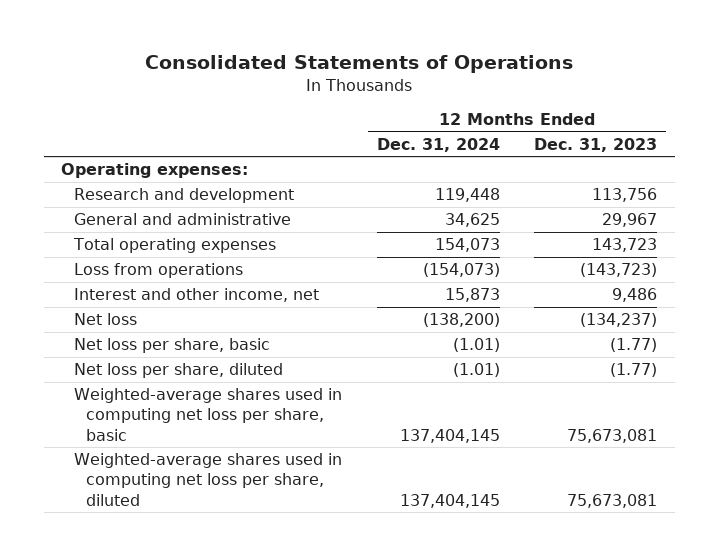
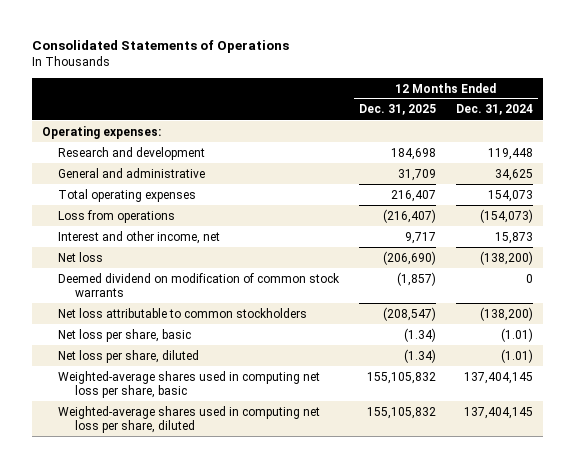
- | 12 Months Ended Dec. 31, 2024 | 12 Months Ended Dec. 31, 2023
+ | 12 Months Ended Dec. 31, 2025 | 12 Months Ended Dec. 31, 2024
+ Deemed dividend on modification of common stock warrants | (1,857) | 0
+ Net loss attributable to common stockholders | (208,547) | (138,200)

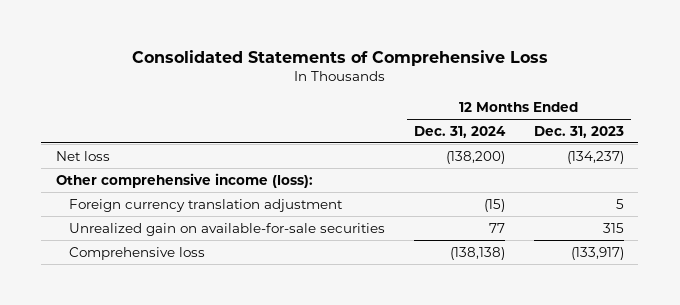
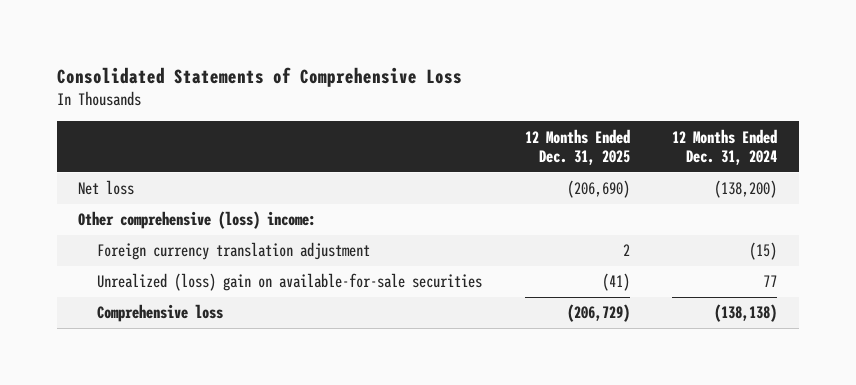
- | 12 Months Ended Dec. 31, 2024 | 12 Months Ended Dec. 31, 2023
+ | 12 Months Ended Dec. 31, 2025 | 12 Months Ended Dec. 31, 2024
- Other comprehensive income (loss):
+ Other comprehensive (loss) income:
- Unrealized gain on available-for-sale securities | 77 | 315
+ Unrealized (loss) gain on available-for-sale securities | (41) | 77

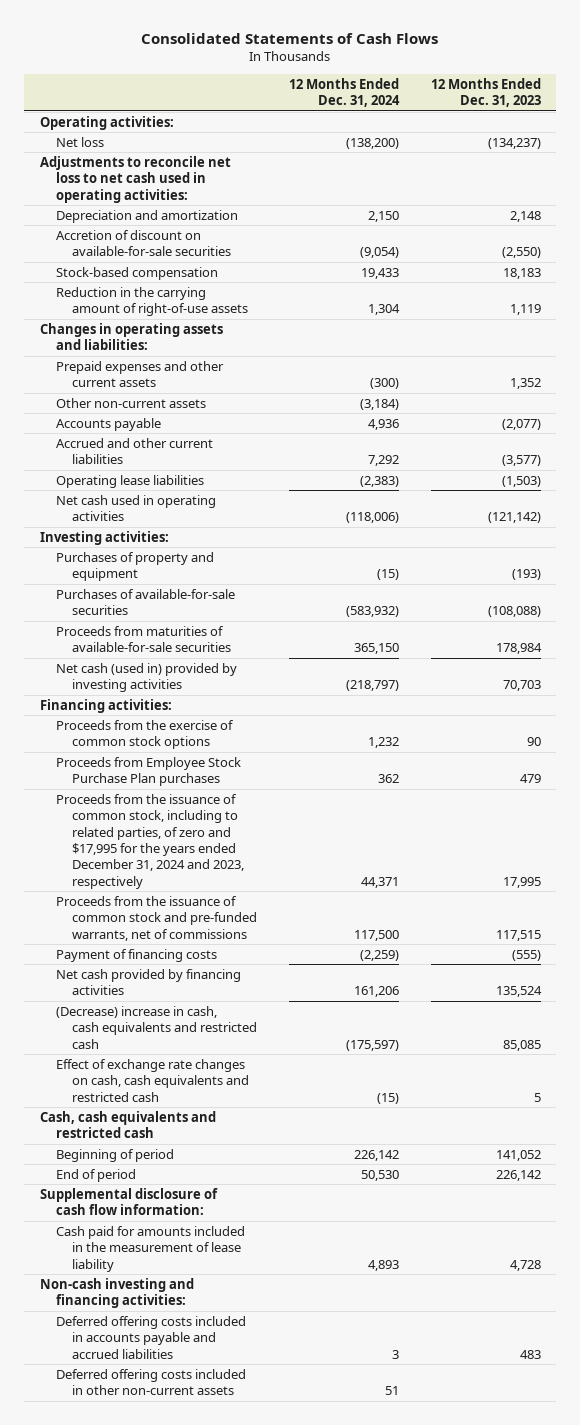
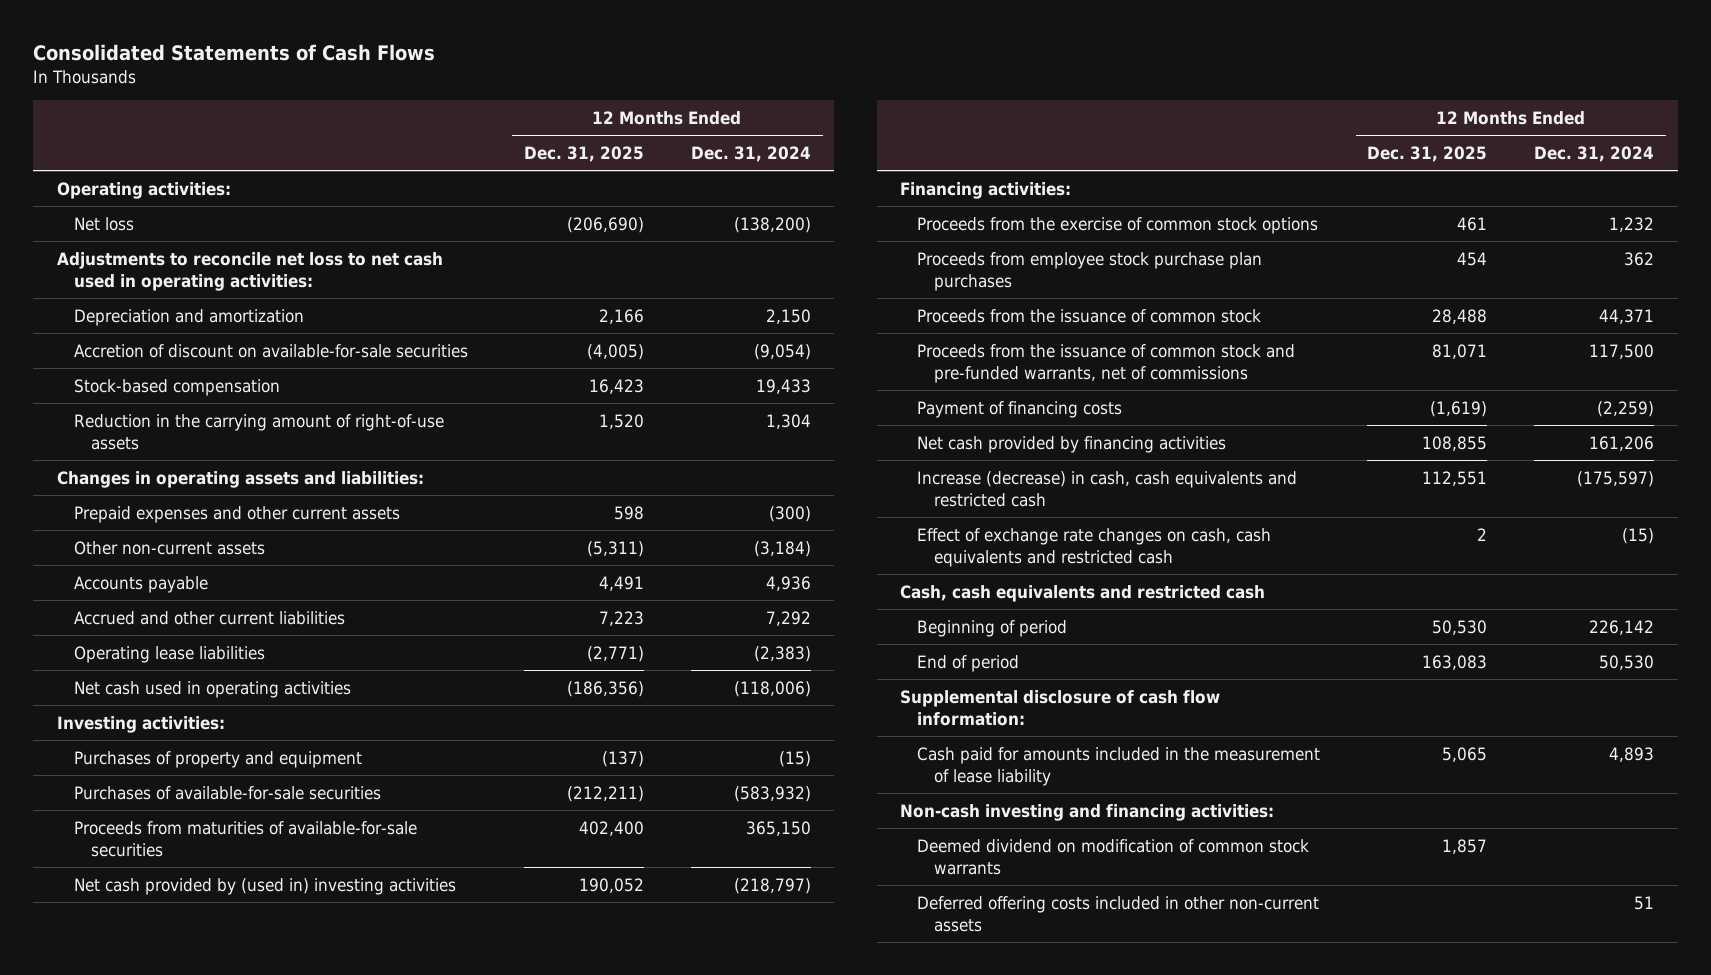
- | 12 Months Ended Dec. 31, 2024 | 12 Months Ended Dec. 31, 2023
+ | 12 Months Ended Dec. 31, 2025 | 12 Months Ended Dec. 31, 2024
- Net cash (used in) provided by investing activities | (218,797) | 70,703
+ Net cash provided by (used in) investing activities | 190,052 | (218,797)
- Proceeds from Employee Stock Purchase Plan purchases | 362 | 479
- Proceeds from the issuance of common stock, including to related parties, of zero and $17,995 for the years ended December 31, 2024 and 2023, respectively | 44,371 | 17,995
+ Proceeds from employee stock purchase plan purchases | 454 | 362
+ Proceeds from the issuance of common stock | 28,488 | 44,371
- (Decrease) increase in cash, cash equivalents and restricted cash | (175,597) | 85,085
+ Increase (decrease) in cash, cash equivalents and restricted cash | 112,551 | (175,597)
- Deferred offering costs included in accounts payable and accrued liabilities | 3 | 483
+ Deemed dividend on modification of common stock warrants | 1,857 |

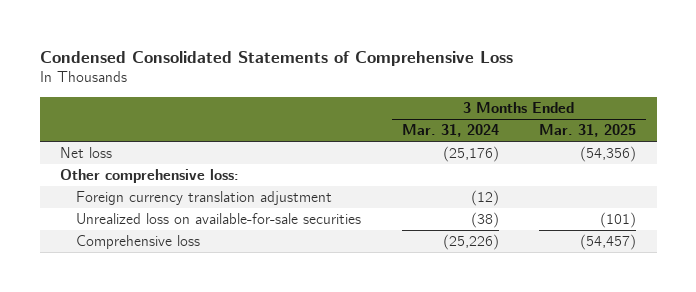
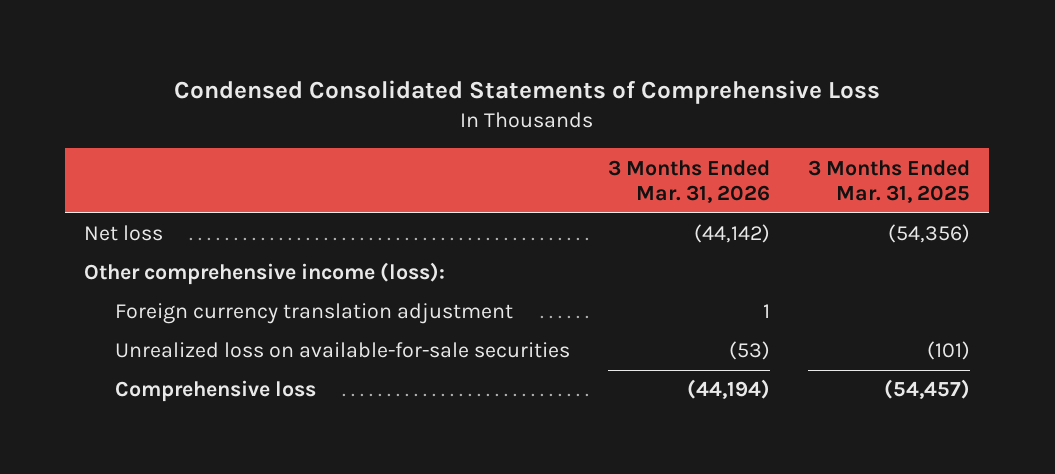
- | 3 Months Ended Mar. 31, 2024 | 3 Months Ended Mar. 31, 2025
+ | 3 Months Ended Mar. 31, 2026 | 3 Months Ended Mar. 31, 2025
- Other comprehensive loss:
+ Other comprehensive income (loss):

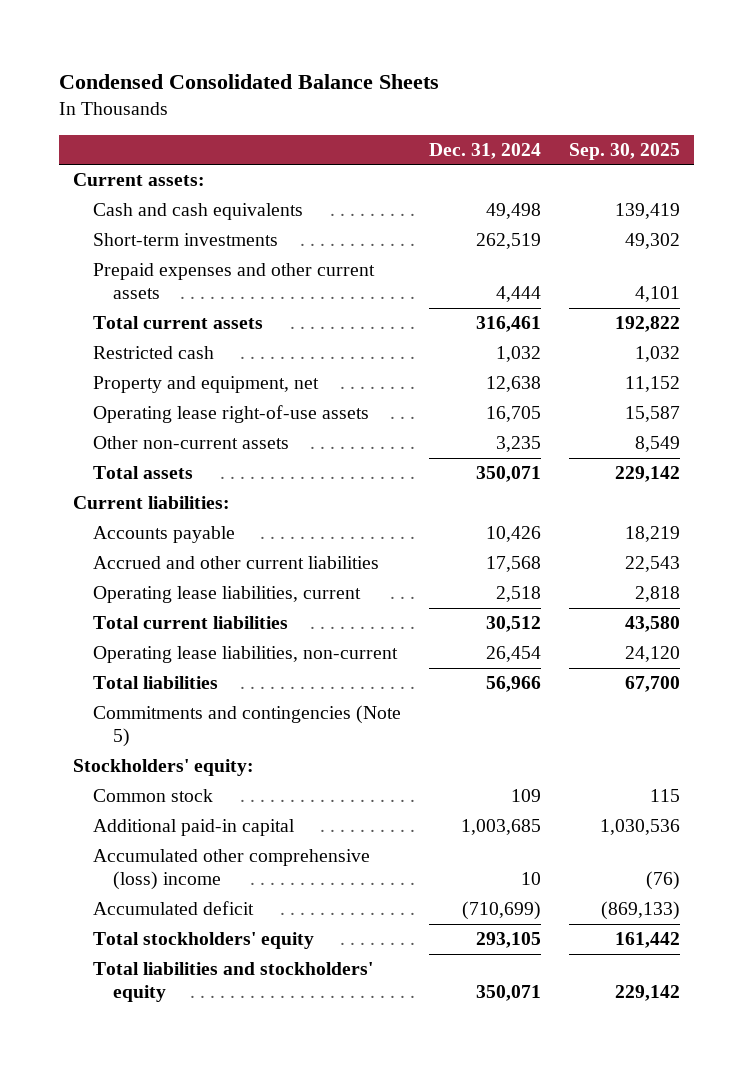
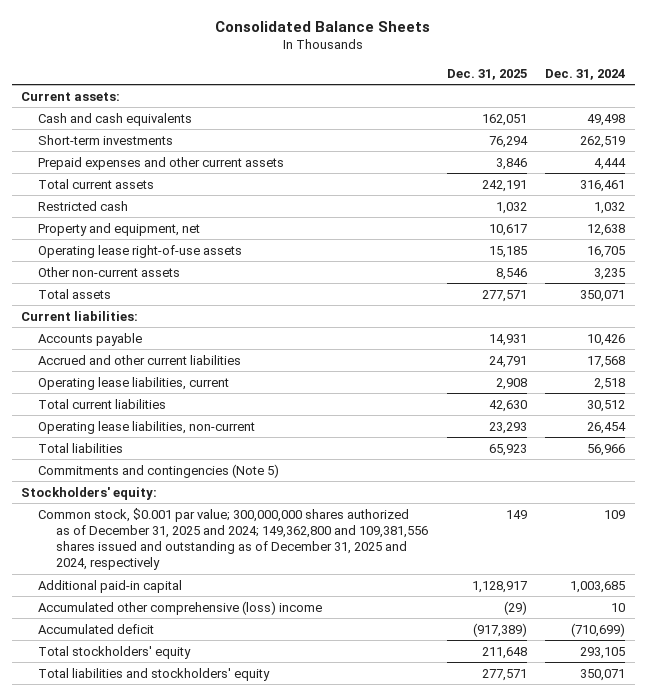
- Condensed Consolidated Balance Sheets
+ Consolidated Balance Sheets
- | Dec. 31, 2024 | Sep. 30, 2025
+ | Dec. 31, 2025 | Dec. 31, 2024
- Common stock | 109 | 115
+ Common stock, $0.001 par value; 300,000,000 shares authorized as of December 31, 2025 and 2024; 149,362,800 and 109,381,556 shares issued and outstanding as of December 31, 2025 and 2024, respectively | 149 | 109

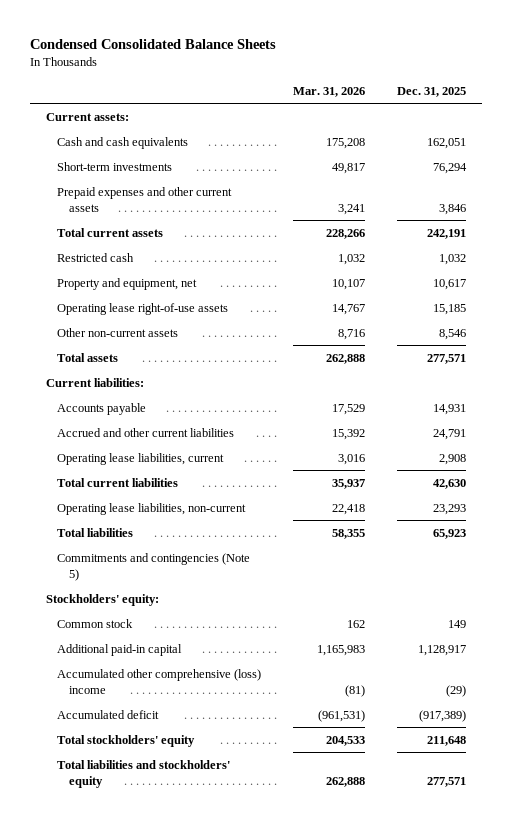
- Consolidated Balance Sheets
+ Condensed Consolidated Balance Sheets
- | Dec. 31, 2025 | Dec. 31, 2024
+ | Mar. 31, 2026 | Dec. 31, 2025
- Common stock, $0.001 par value; 300,000,000 shares authorized as of December 31, 2025 and 2024; 149,362,800 and 109,381,556 shares issued and outstanding as of December 31, 2025 and 2024, respectively | 149 | 109
+ Common stock | 162 | 149

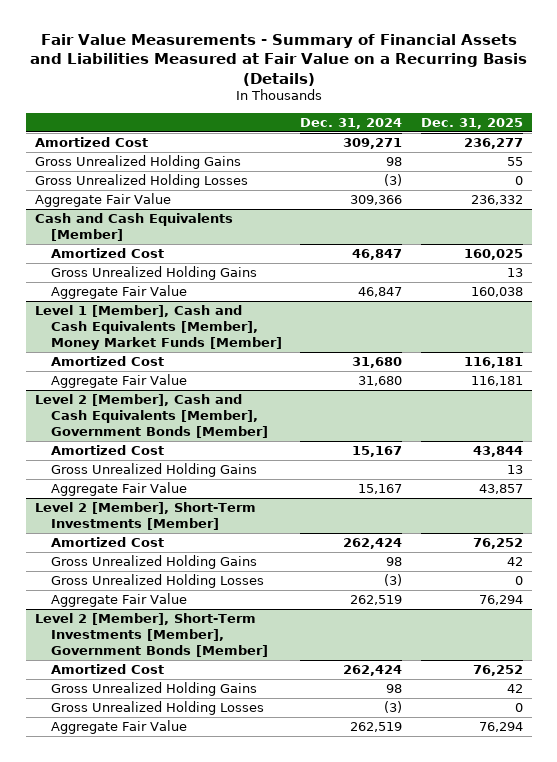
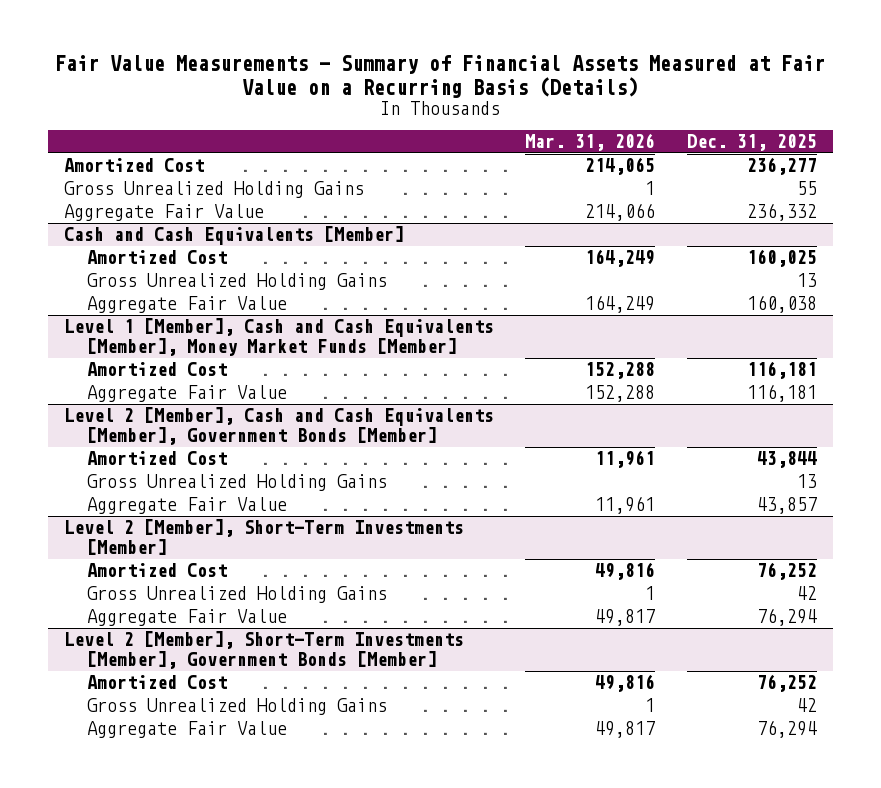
- Fair Value Measurements - Summary of Financial Assets and Liabilities Measured at Fair Value on a Recurring Basis (Details)
+ Fair Value Measurements - Summary of Financial Assets Measured at Fair Value on a Recurring Basis (Details)
- | Dec. 31, 2024 | Dec. 31, 2025
+ | Mar. 31, 2026 | Dec. 31, 2025
- Gross Unrealized Holding Losses | (3) | 0
@ Level 2 [Member], Short-Term Investments [Member]
- Gross Unrealized Holding Losses | (3) | 0
@ Level 2 [Member], Short-Term Investments [Member], Government Bonds [Member]
- Gross Unrealized Holding Losses | (3) | 0

